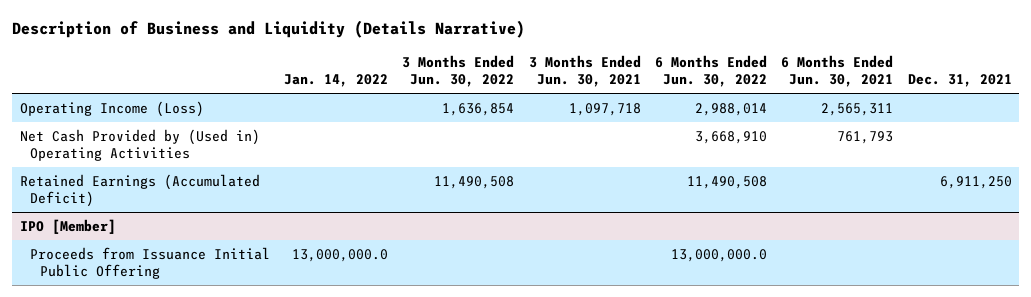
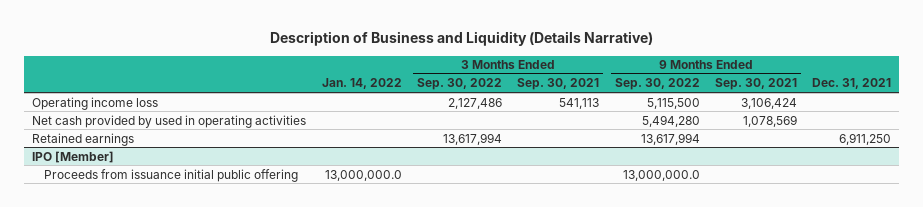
- | Jan. 14, 2022 | 3 Months Ended Jun. 30, 2022 | 3 Months Ended Jun. 30, 2021 | 6 Months Ended Jun. 30, 2022 | 6 Months Ended Jun. 30, 2021 | Dec. 31, 2021
+ | Jan. 14, 2022 | 3 Months Ended Sep. 30, 2022 | 3 Months Ended Sep. 30, 2021 | 9 Months Ended Sep. 30, 2022 | 9 Months Ended Sep. 30, 2021 | Dec. 31, 2021
- Operating Income (Loss) | | 1,636,854 | 1,097,718 | 2,988,014 | 2,565,311 |
- Net Cash Provided by (Used in) Operating Activities | | | | 3,668,910 | 761,793 |
- Retained Earnings (Accumulated Deficit) | | 11,490,508 | | 11,490,508 | | 6,911,250
+ Operating income loss | | 2,127,486 | 541,113 | 5,115,500 | 3,106,424 |
+ Net cash provided by used in operating activities | | | | 5,494,280 | 1,078,569 |
+ Retained earnings | | 13,617,994 | | 13,617,994 | | 6,911,250
@ IPO [Member]
- Proceeds from Issuance Initial Public Offering | 13,000,000.0 | | | 13,000,000.0 | |
+ Proceeds from issuance initial public offering | 13,000,000.0 | | | 13,000,000.0 | |

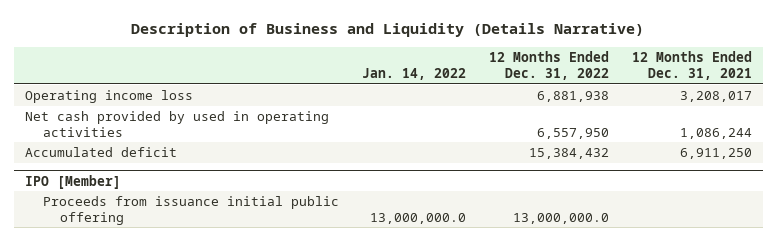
- | Jan. 14, 2022 | 3 Months Ended Sep. 30, 2022 | 3 Months Ended Sep. 30, 2021 | 9 Months Ended Sep. 30, 2022 | 9 Months Ended Sep. 30, 2021 | Dec. 31, 2021
+ | Jan. 14, 2022 | 12 Months Ended Dec. 31, 2022 | 12 Months Ended Dec. 31, 2021
- Retained earnings | | 13,617,994 | | 13,617,994 | | 6,911,250
+ Accumulated deficit | | 15,384,432 | 6,911,250

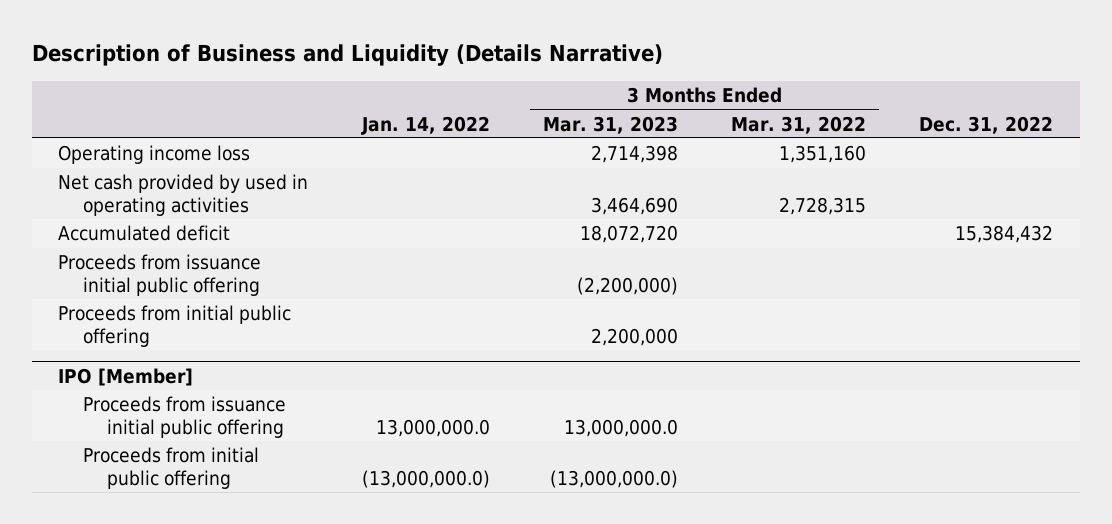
- | Jan. 14, 2022 | 12 Months Ended Dec. 31, 2022 | 12 Months Ended Dec. 31, 2021
+ | Jan. 14, 2022 | 3 Months Ended Mar. 31, 2023 | 3 Months Ended Mar. 31, 2022 | Dec. 31, 2022
+ Proceeds from issuance initial public offering | | (2,200,000) | |
+ Proceeds from initial public offering | | 2,200,000 | |
@ IPO [Member]
+ Proceeds from initial public offering | (13,000,000.0) | (13,000,000.0) | |

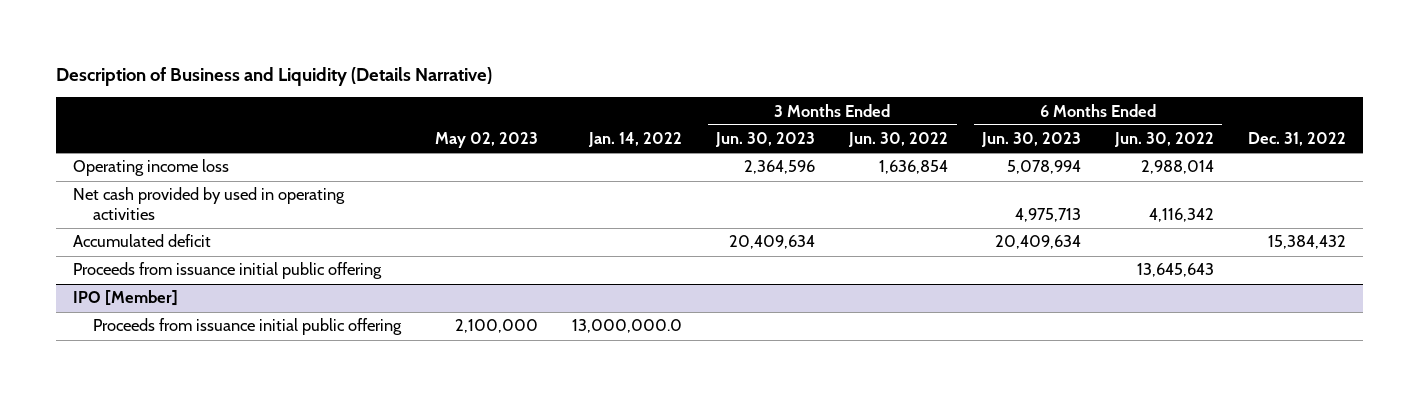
- | Jan. 14, 2022 | 3 Months Ended Mar. 31, 2023 | 3 Months Ended Mar. 31, 2022 | Dec. 31, 2022
+ | May 02, 2023 | Jan. 14, 2022 | 3 Months Ended Jun. 30, 2023 | 3 Months Ended Jun. 30, 2022 | 6 Months Ended Jun. 30, 2023 | 6 Months Ended Jun. 30, 2022 | Dec. 31, 2022
- Proceeds from initial public offering | | 2,200,000 | |
@ IPO [Member]
- Proceeds from initial public offering | (13,000,000.0) | (13,000,000.0) | |

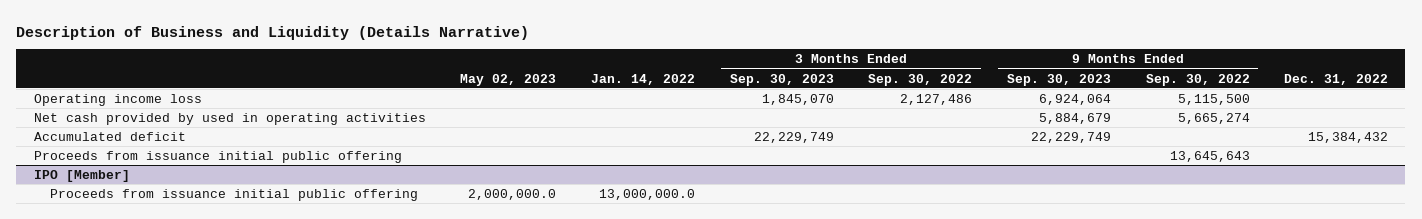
- | May 02, 2023 | Jan. 14, 2022 | 3 Months Ended Jun. 30, 2023 | 3 Months Ended Jun. 30, 2022 | 6 Months Ended Jun. 30, 2023 | 6 Months Ended Jun. 30, 2022 | Dec. 31, 2022
+ | May 02, 2023 | Jan. 14, 2022 | 3 Months Ended Sep. 30, 2023 | 3 Months Ended Sep. 30, 2022 | 9 Months Ended Sep. 30, 2023 | 9 Months Ended Sep. 30, 2022 | Dec. 31, 2022
@ IPO [Member]
- Proceeds from issuance initial public offering | 2,100,000 | 13,000,000.0 | | | | |
+ Proceeds from issuance initial public offering | 2,000,000.0 | 13,000,000.0 | | | | |

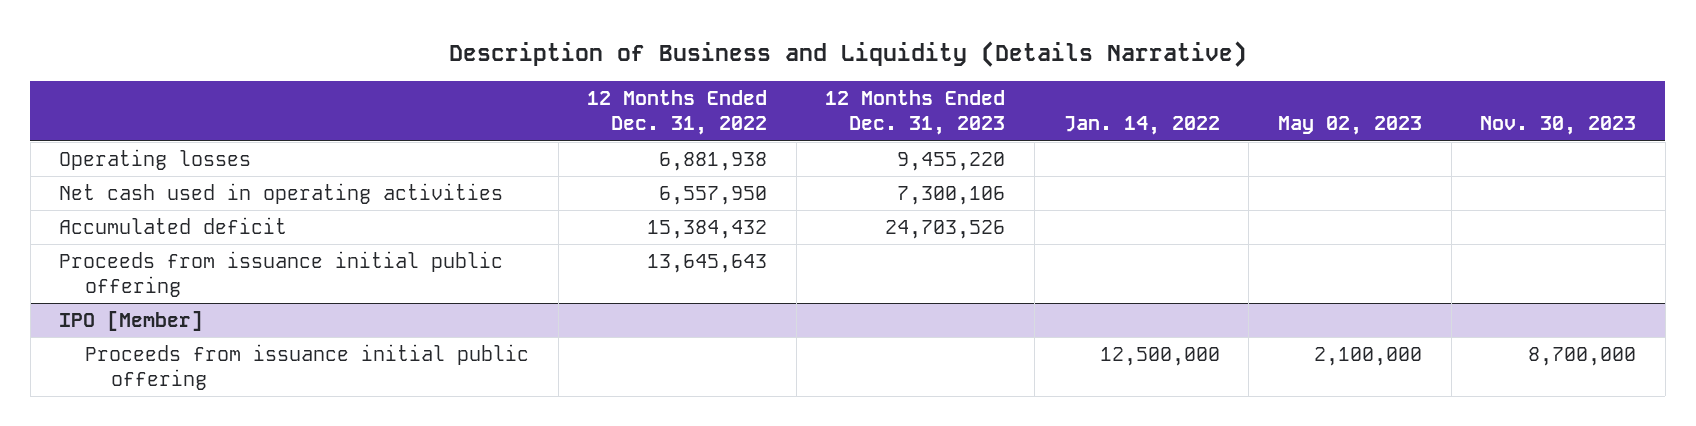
- | May 02, 2023 | Jan. 14, 2022 | 3 Months Ended Sep. 30, 2023 | 3 Months Ended Sep. 30, 2022 | 9 Months Ended Sep. 30, 2023 | 9 Months Ended Sep. 30, 2022 | Dec. 31, 2022
+ | 12 Months Ended Dec. 31, 2022 | 12 Months Ended Dec. 31, 2023 | Jan. 14, 2022 | May 02, 2023 | Nov. 30, 2023
- Operating income loss | | | 1,845,070 | 2,127,486 | 6,924,064 | 5,115,500 |
- Net cash provided by used in operating activities | | | | | 5,884,679 | 5,665,274 |
+ Operating losses | 6,881,938 | 9,455,220 | | |
+ Net cash used in operating activities | 6,557,950 | 7,300,106 | | |
@ IPO [Member]
- Proceeds from issuance initial public offering | 2,000,000.0 | 13,000,000.0 | | | | |
+ Proceeds from issuance initial public offering | | | 12,500,000 | 2,100,000 | 8,700,000

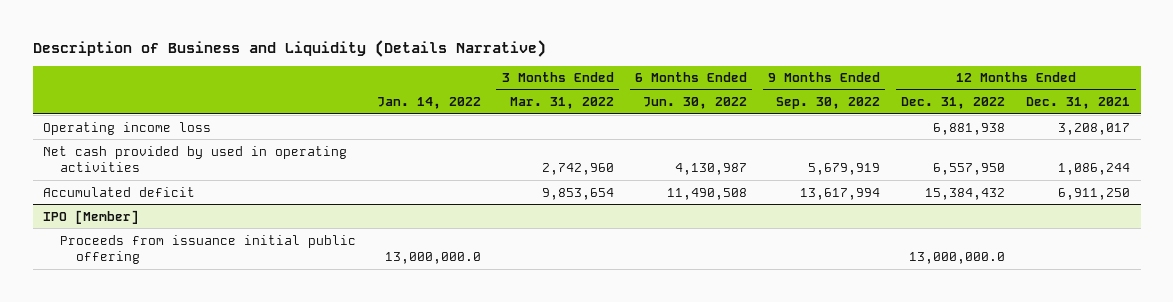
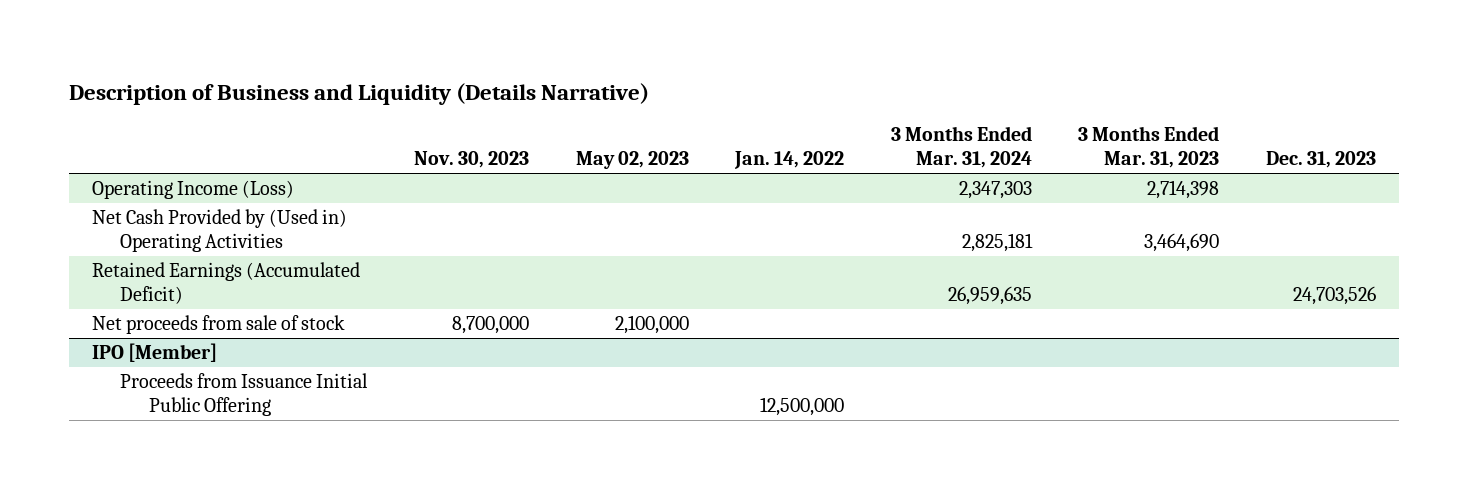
- | Jan. 14, 2022 | 3 Months Ended Mar. 31, 2022 | 6 Months Ended Jun. 30, 2022 | 9 Months Ended Sep. 30, 2022 | 12 Months Ended Dec. 31, 2022 | 12 Months Ended Dec. 31, 2021
+ | Nov. 30, 2023 | May 02, 2023 | Jan. 14, 2022 | 3 Months Ended Mar. 31, 2024 | 3 Months Ended Mar. 31, 2023 | Dec. 31, 2023
- Operating income loss | | | | | 6,881,938 | 3,208,017
- Net cash provided by used in operating activities | | 2,742,960 | 4,130,987 | 5,679,919 | 6,557,950 | 1,086,244
- Accumulated deficit | | 9,853,654 | 11,490,508 | 13,617,994 | 15,384,432 | 6,911,250
+ Operating Income (Loss) | | | | 2,347,303 | 2,714,398 |
+ Net Cash Provided by (Used in) Operating Activities | | | | 2,825,181 | 3,464,690 |
+ Retained Earnings (Accumulated Deficit) | | | | 26,959,635 | | 24,703,526
+ Net proceeds from sale of stock | 8,700,000 | 2,100,000 | | | |
@ IPO [Member]
- Proceeds from issuance initial public offering | 13,000,000.0 | | | | 13,000,000.0 |
+ Proceeds from Issuance Initial Public Offering | | | 12,500,000 | | |

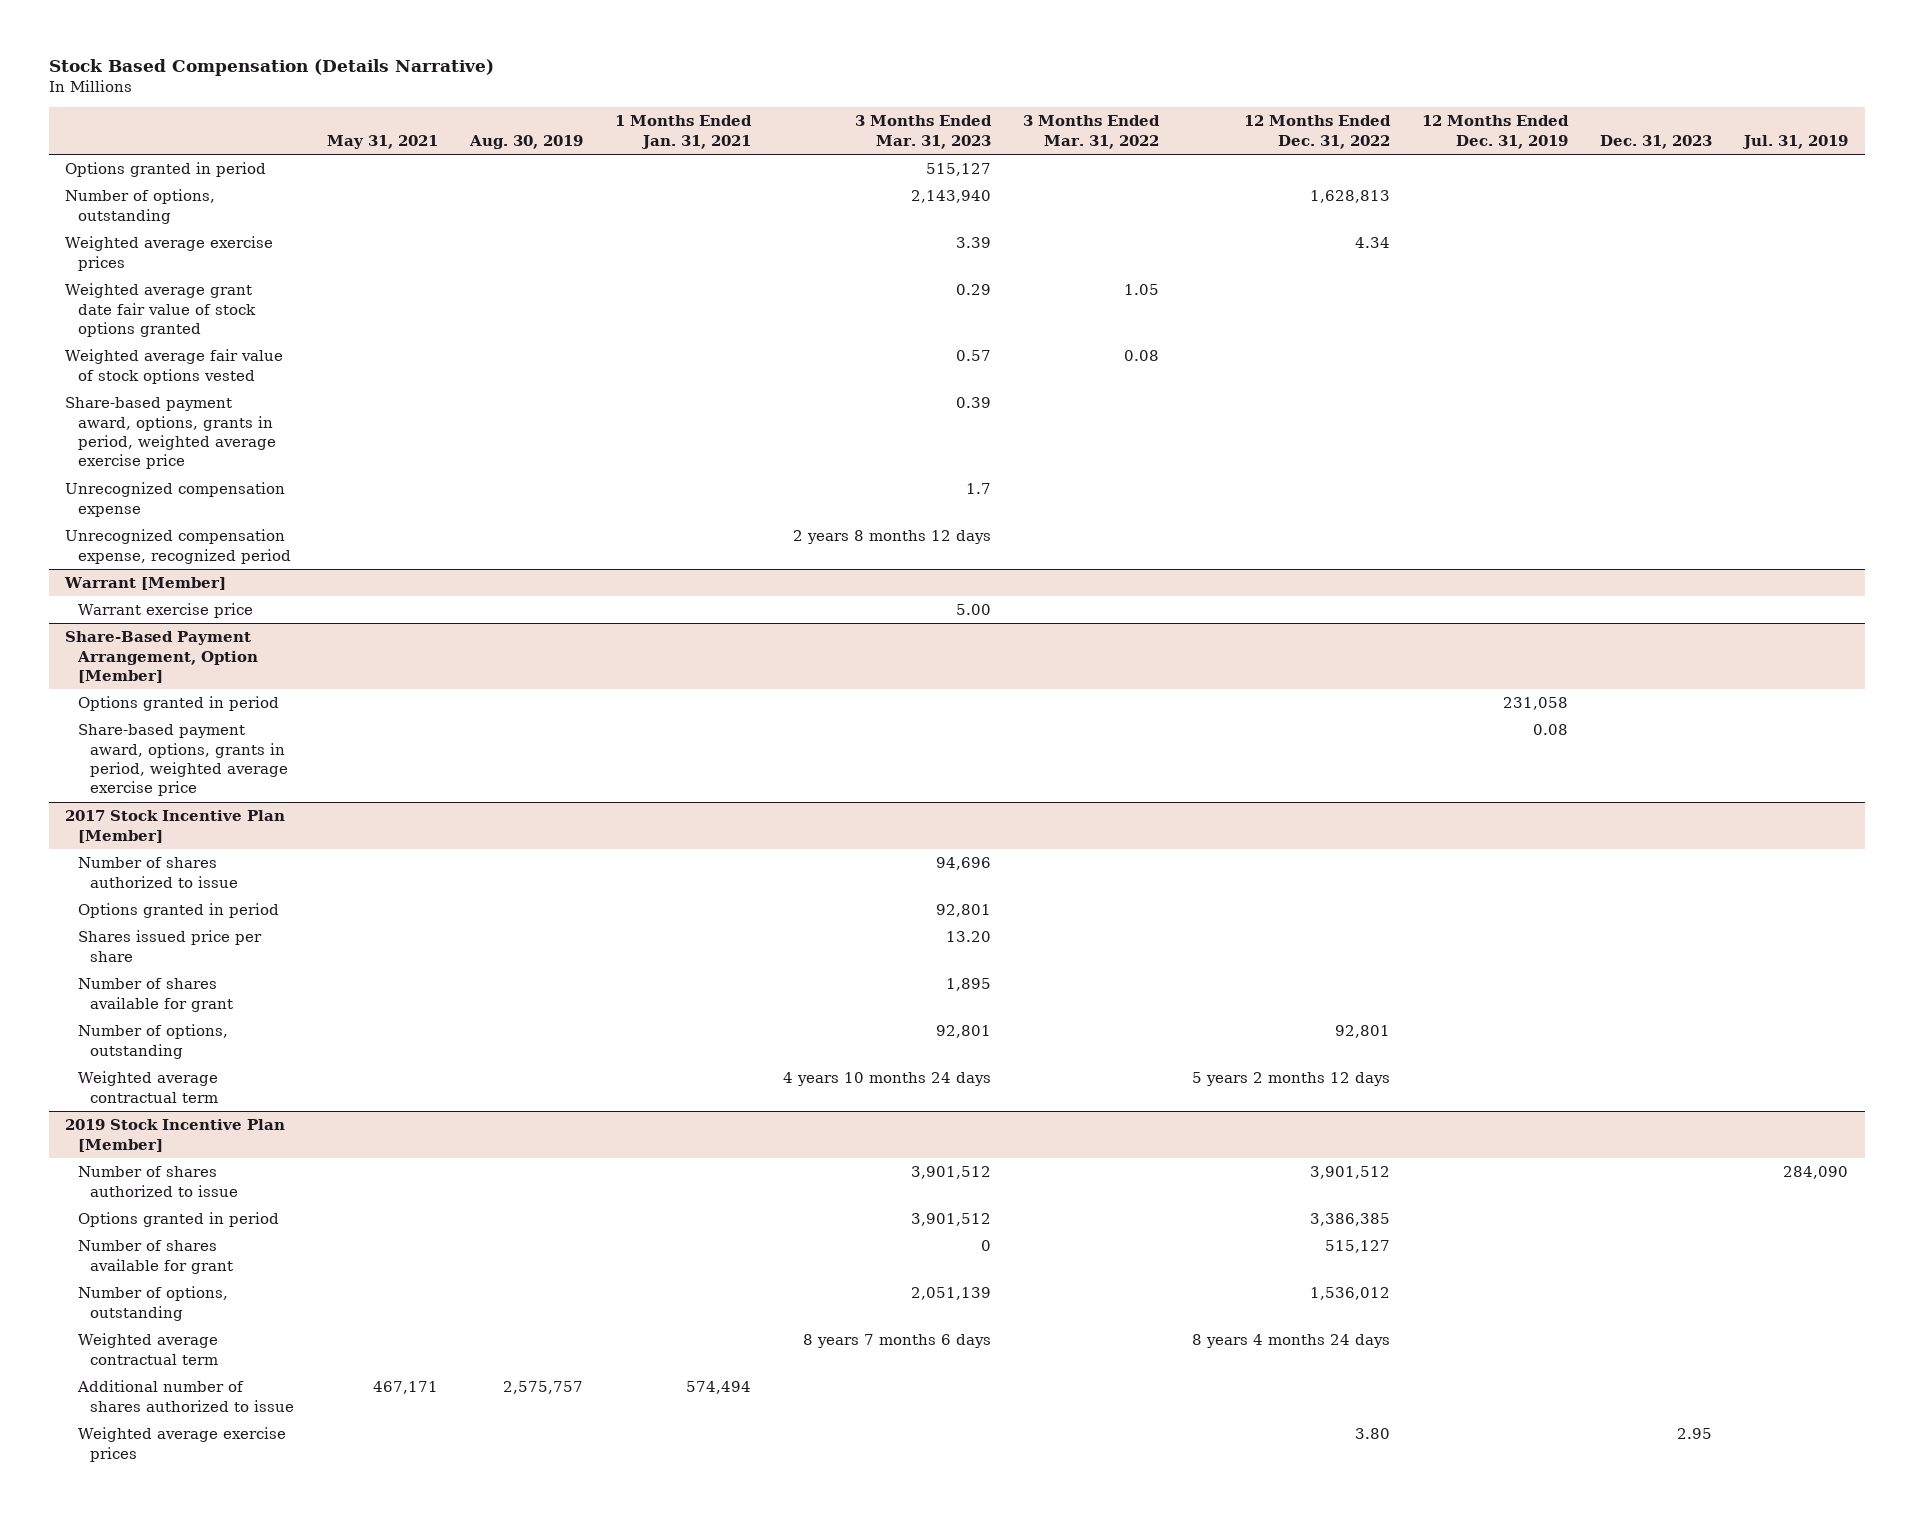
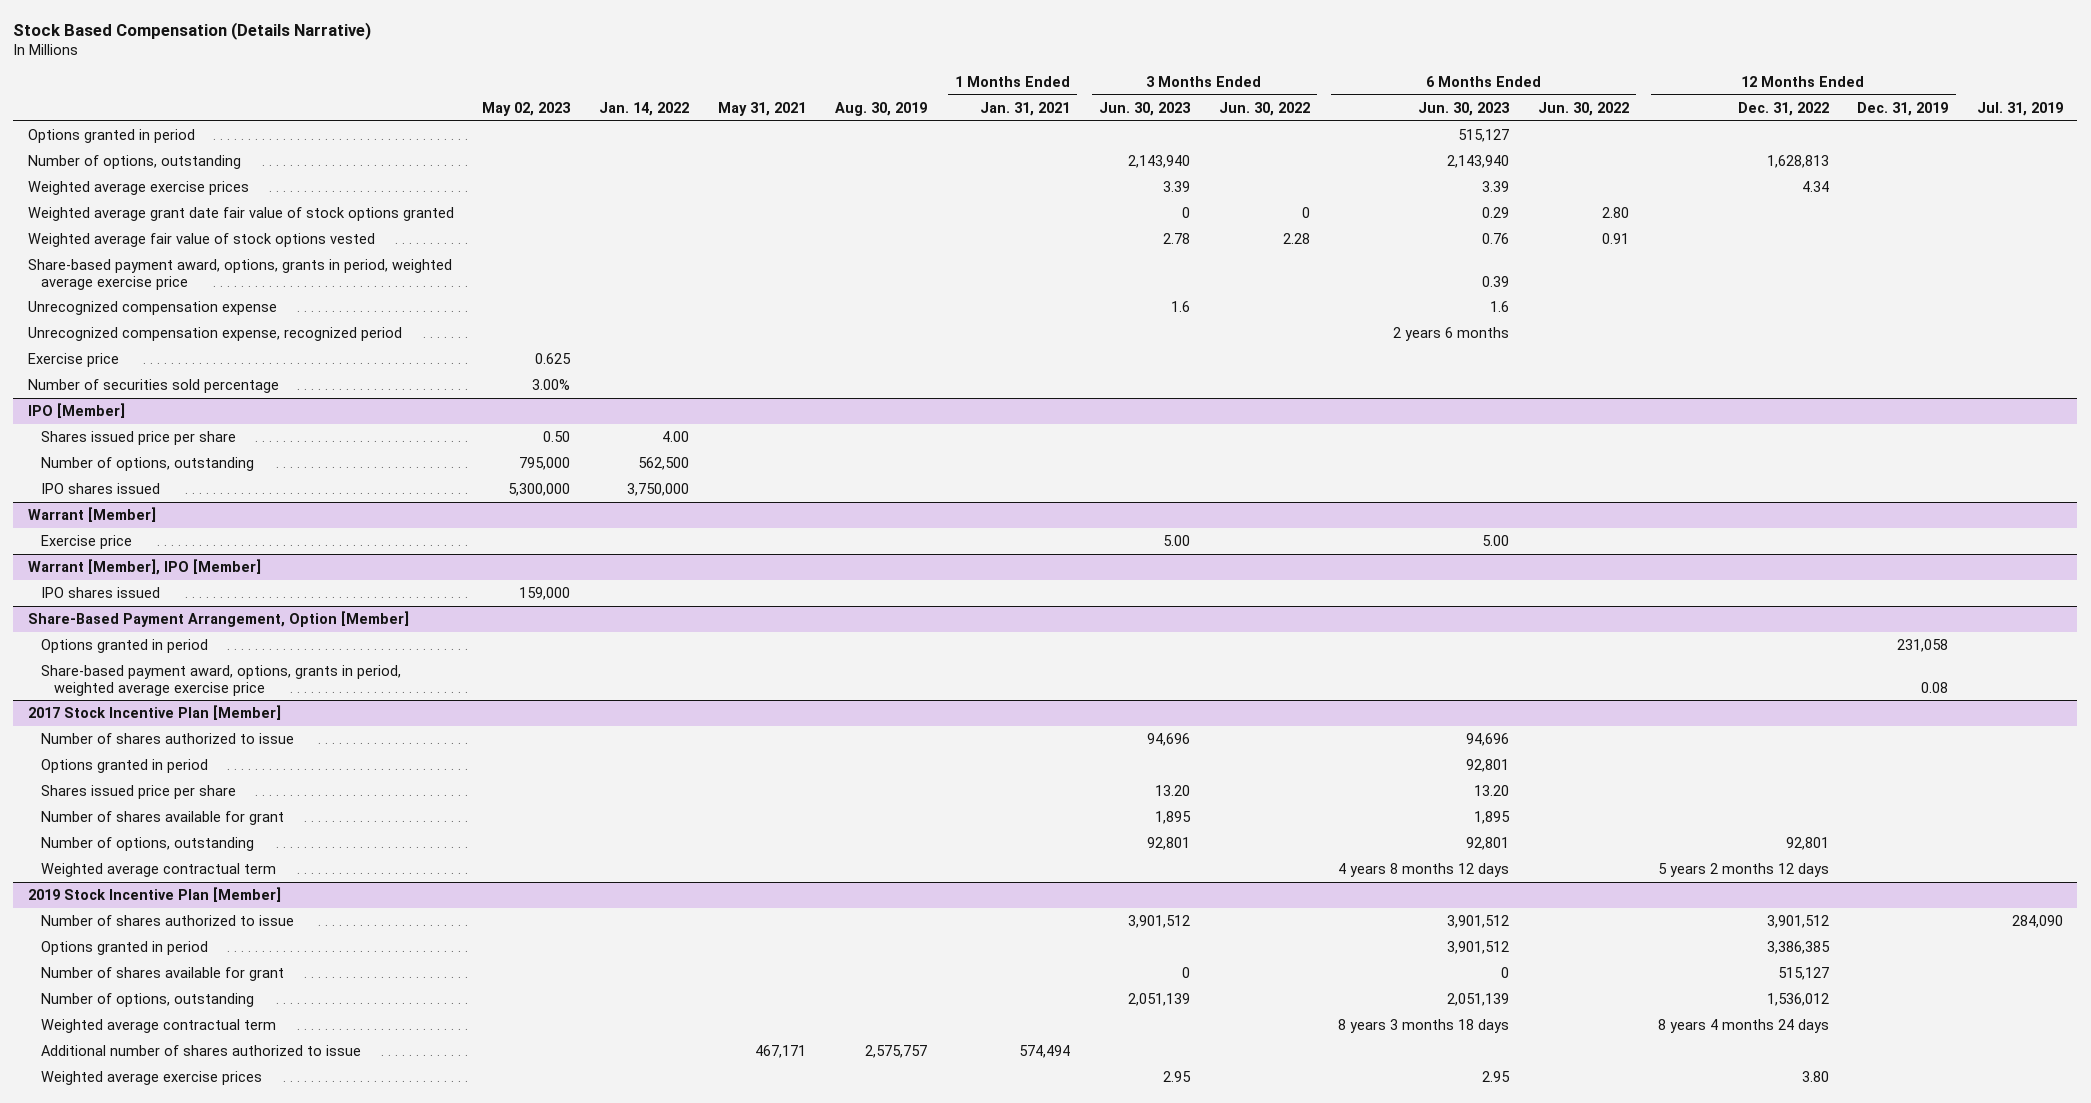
- | May 31, 2021 | Aug. 30, 2019 | 1 Months Ended Jan. 31, 2021 | 3 Months Ended Mar. 31, 2023 | 3 Months Ended Mar. 31, 2022 | 12 Months Ended Dec. 31, 2022 | 12 Months Ended Dec. 31, 2019 | Dec. 31, 2023 | Jul. 31, 2019
+ | May 02, 2023 | Jan. 14, 2022 | May 31, 2021 | Aug. 30, 2019 | 1 Months Ended Jan. 31, 2021 | 3 Months Ended Jun. 30, 2023 | 3 Months Ended Jun. 30, 2022 | 6 Months Ended Jun. 30, 2023 | 6 Months Ended Jun. 30, 2022 | 12 Months Ended Dec. 31, 2022 | 12 Months Ended Dec. 31, 2019 | Jul. 31, 2019
+ Exercise price | 0.625 | | | | | | | | | | |
+ Number of securities sold percentage | 3.00% | | | | | | | | | | |
+ IPO [Member]
+ Shares issued price per share | 0.50 | 4.00 | | | | | | | | | |
+ Number of options, outstanding | 795,000 | 562,500 | | | | | | | | | |
+ IPO shares issued | 5,300,000 | 3,750,000 | | | | | | | | | |
@ Warrant [Member]
- Warrant exercise price | | | | 5.00 | | | | |
+ Exercise price | | | | | | 5.00 | | 5.00 | | | |
+ Warrant [Member], IPO [Member]
+ IPO shares issued | 159,000 | | | | | | | | | | |

